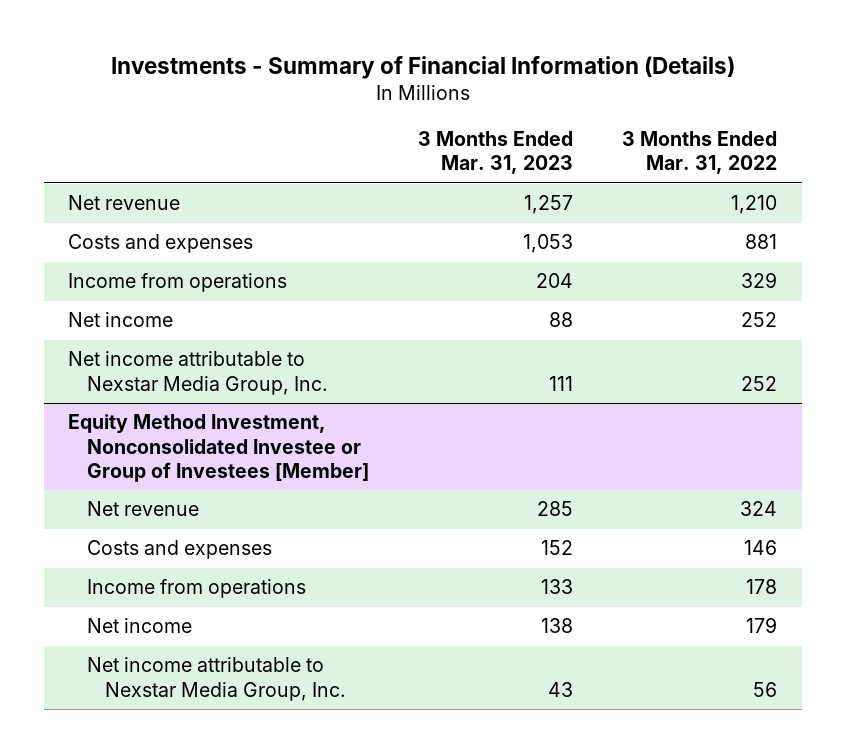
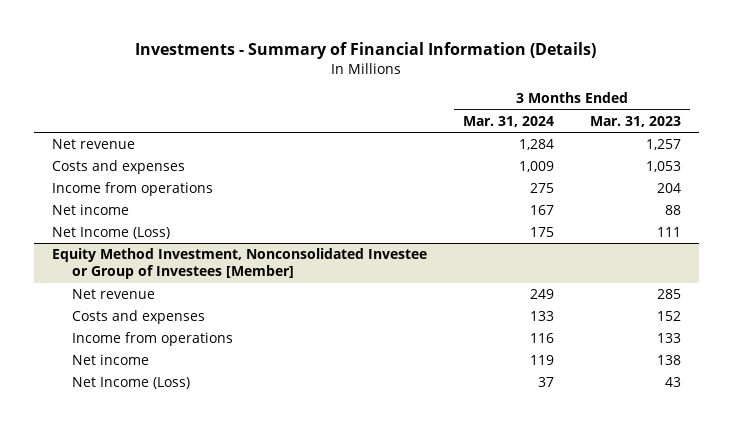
- | 3 Months Ended Mar. 31, 2023 | 3 Months Ended Mar. 31, 2022
+ | 3 Months Ended Mar. 31, 2024 | 3 Months Ended Mar. 31, 2023
- Net income attributable to Nexstar Media Group, Inc. | 111 | 252
+ Net Income (Loss) | 175 | 111
@ Equity Method Investment, Nonconsolidated Investee or Group of Investees [Member]
- Net income attributable to Nexstar Media Group, Inc. | 43 | 56
+ Net Income (Loss) | 37 | 43

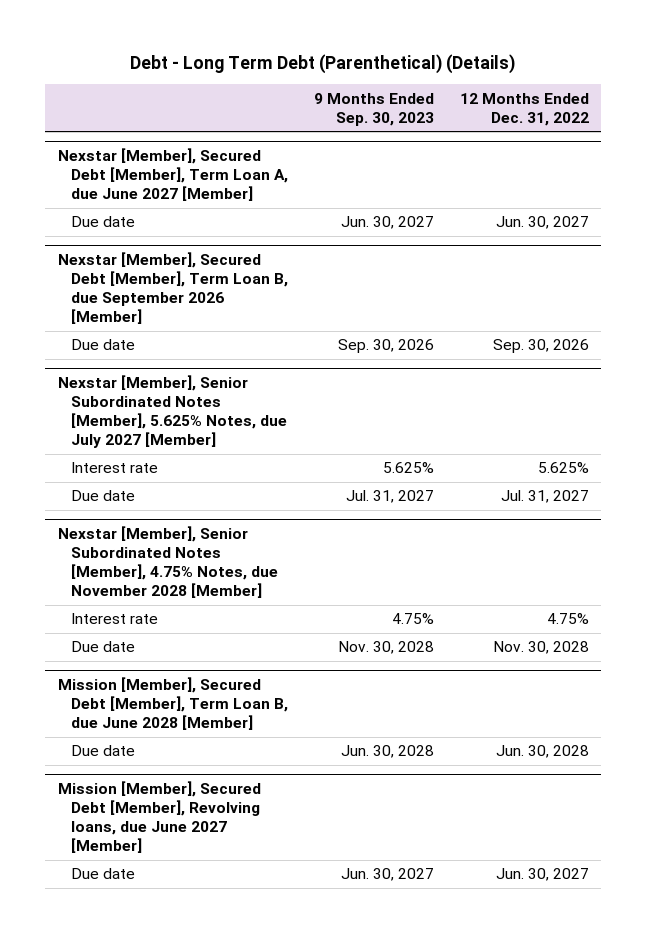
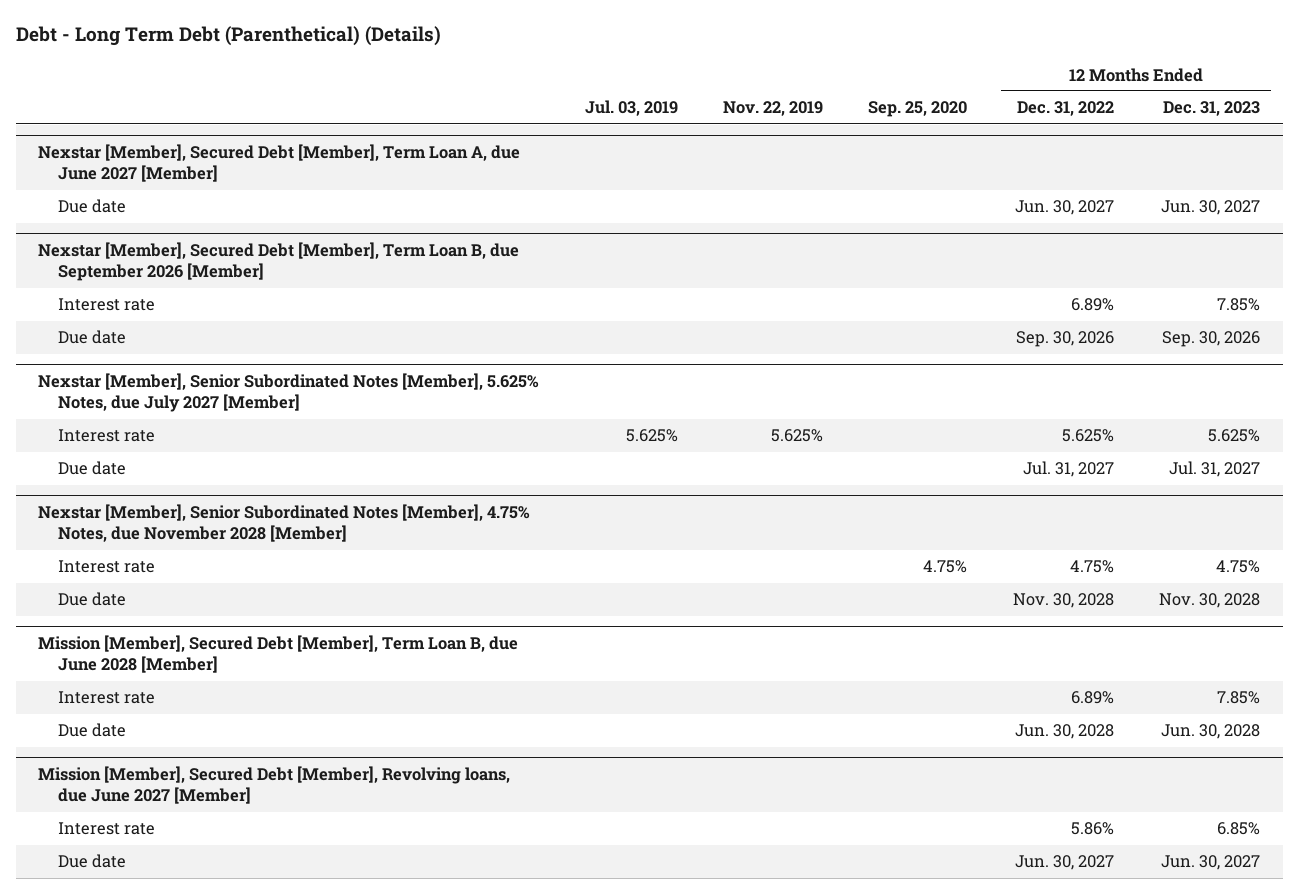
- | 9 Months Ended Sep. 30, 2023 | 12 Months Ended Dec. 31, 2022
+ | Jul. 03, 2019 | Nov. 22, 2019 | Sep. 25, 2020 | 12 Months Ended Dec. 31, 2022 | 12 Months Ended Dec. 31, 2023
@ Nexstar [Member], Secured Debt [Member], Term Loan B, due September 2026 [Member]
+ Interest rate | | | | 6.89% | 7.85%
@ Mission [Member], Secured Debt [Member], Term Loan B, due June 2028 [Member]
+ Interest rate | | | | 6.89% | 7.85%
@ Mission [Member], Secured Debt [Member], Revolving loans, due June 2027 [Member]
+ Interest rate | | | | 5.86% | 6.85%

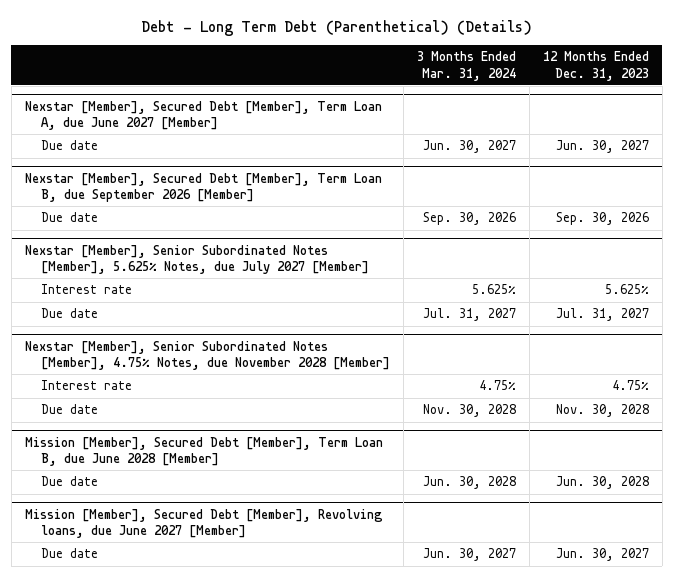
- | Jul. 03, 2019 | Nov. 22, 2019 | Sep. 25, 2020 | 12 Months Ended Dec. 31, 2022 | 12 Months Ended Dec. 31, 2023
+ | 3 Months Ended Mar. 31, 2024 | 12 Months Ended Dec. 31, 2023
@ Nexstar [Member], Secured Debt [Member], Term Loan B, due September 2026 [Member]
- Interest rate | | | | 6.89% | 7.85%
@ Mission [Member], Secured Debt [Member], Term Loan B, due June 2028 [Member]
- Interest rate | | | | 6.89% | 7.85%
@ Mission [Member], Secured Debt [Member], Revolving loans, due June 2027 [Member]
- Interest rate | | | | 5.86% | 6.85%

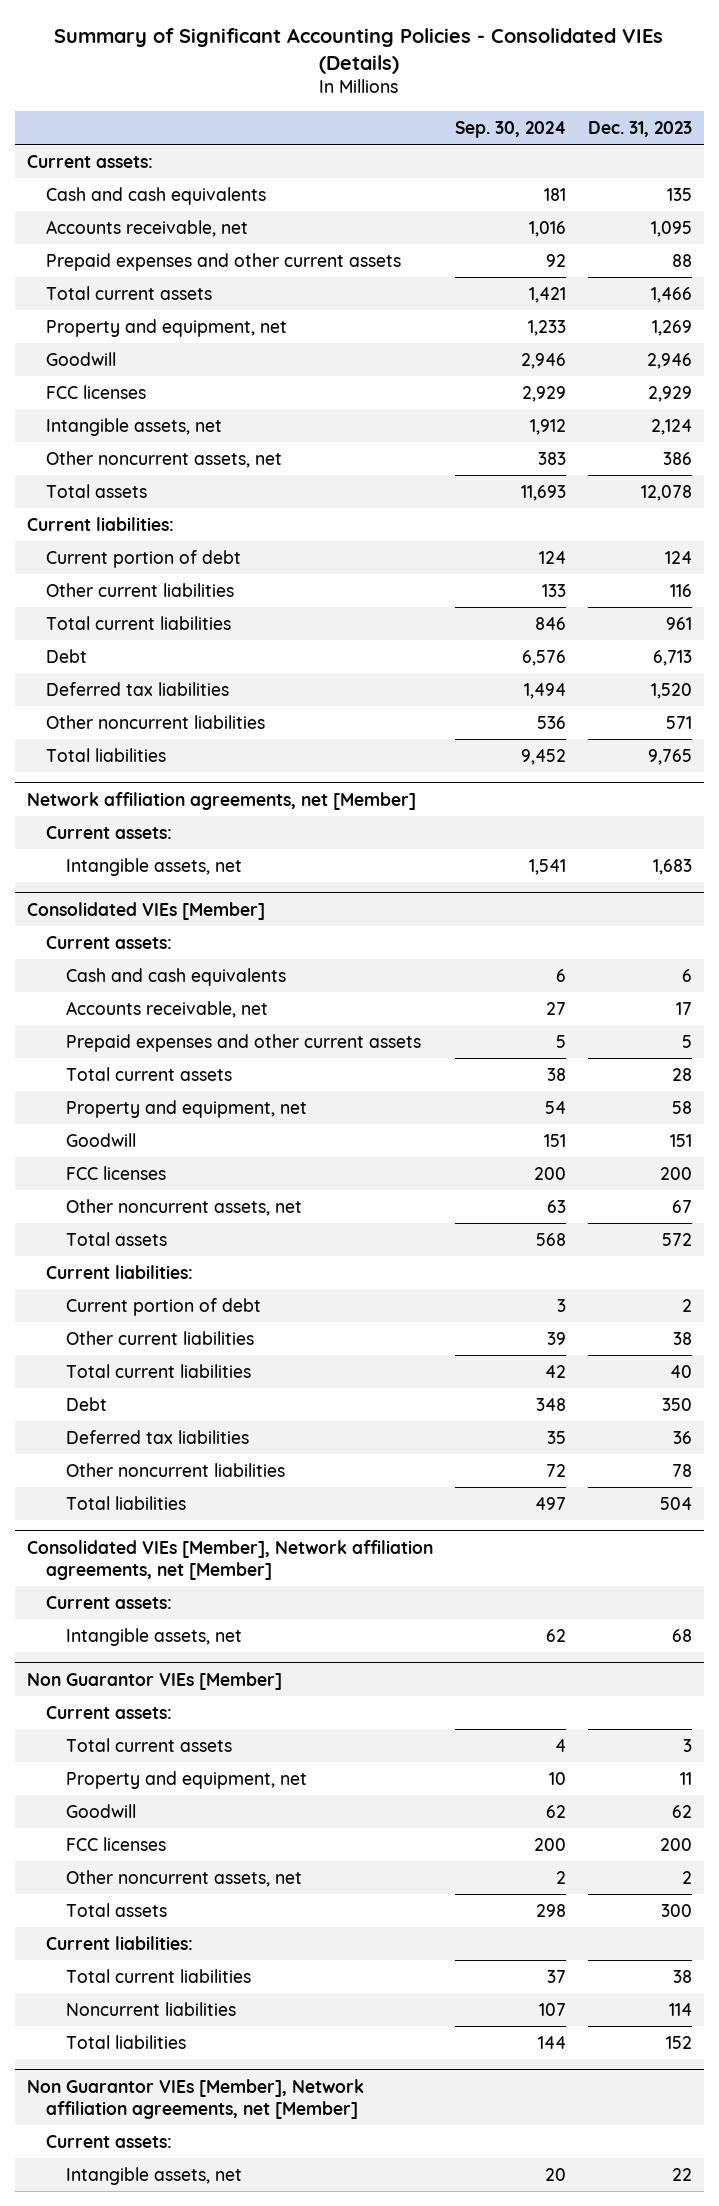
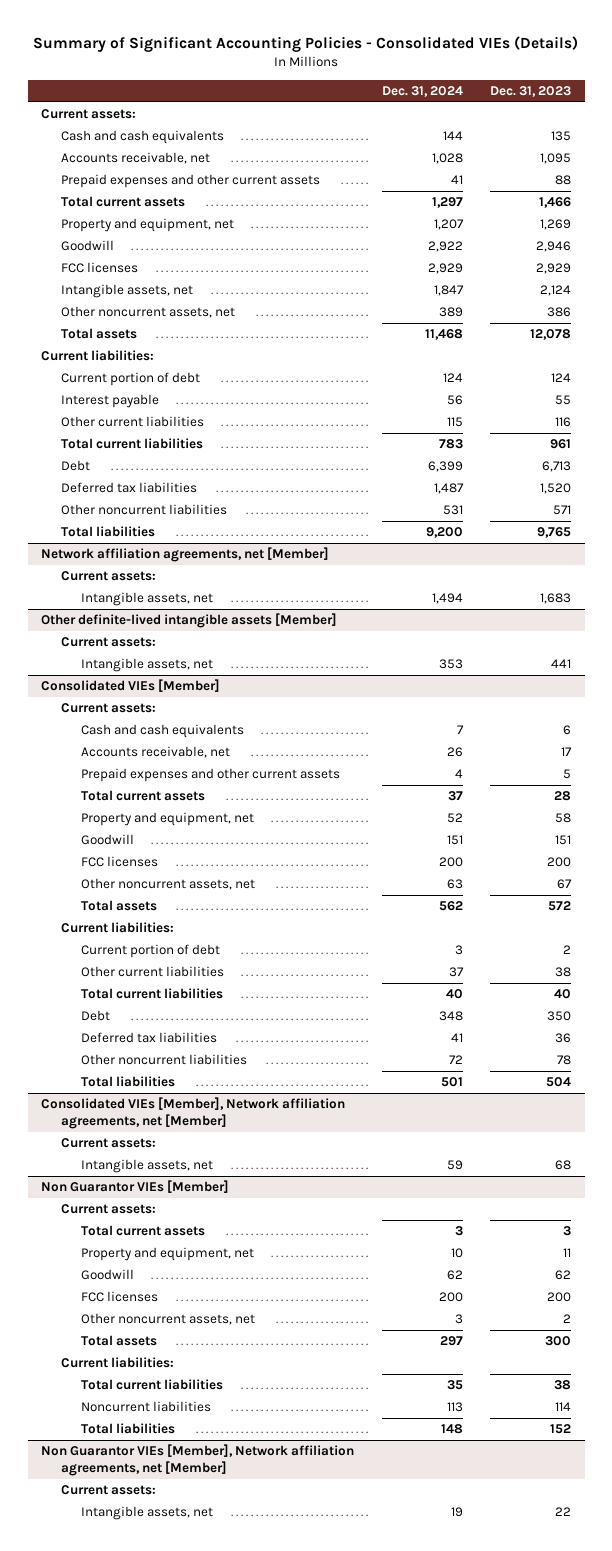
- | Sep. 30, 2024 | Dec. 31, 2023
+ | Dec. 31, 2024 | Dec. 31, 2023
+ Interest payable | 56 | 55
+ Other definite-lived intangible assets [Member]
+ Current assets:
+ Intangible assets, net | 353 | 441

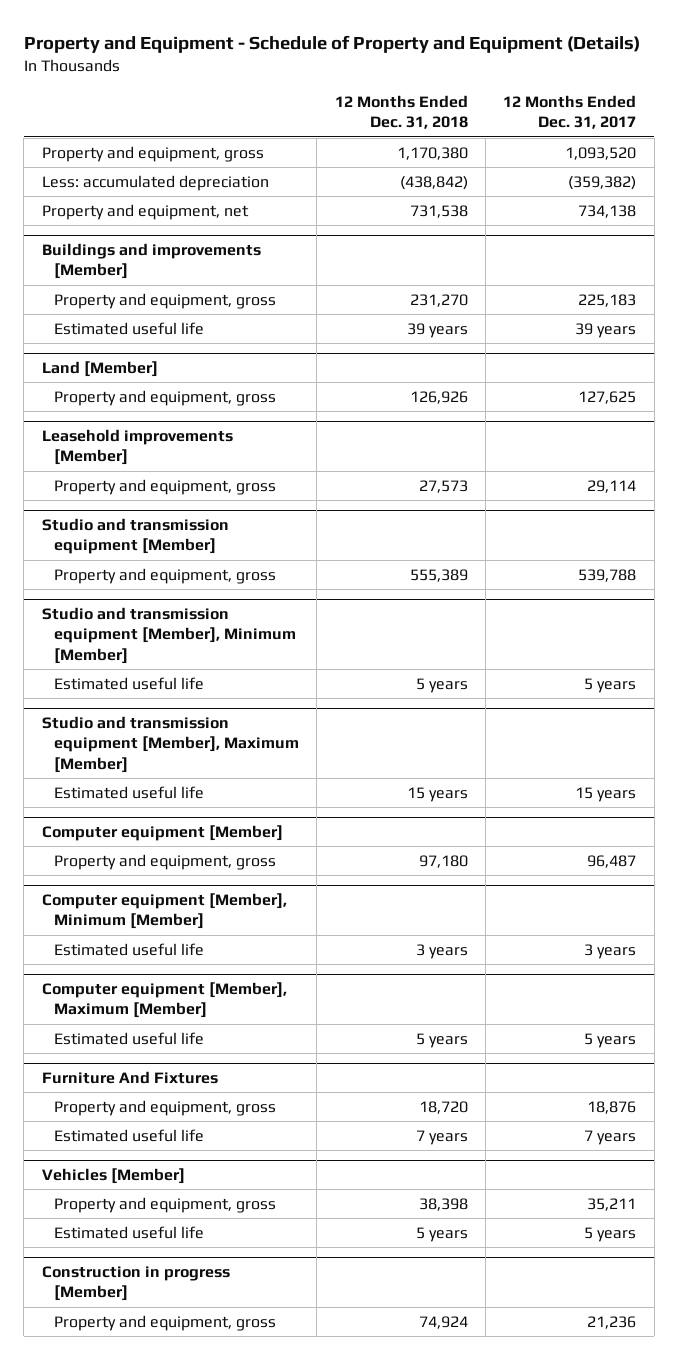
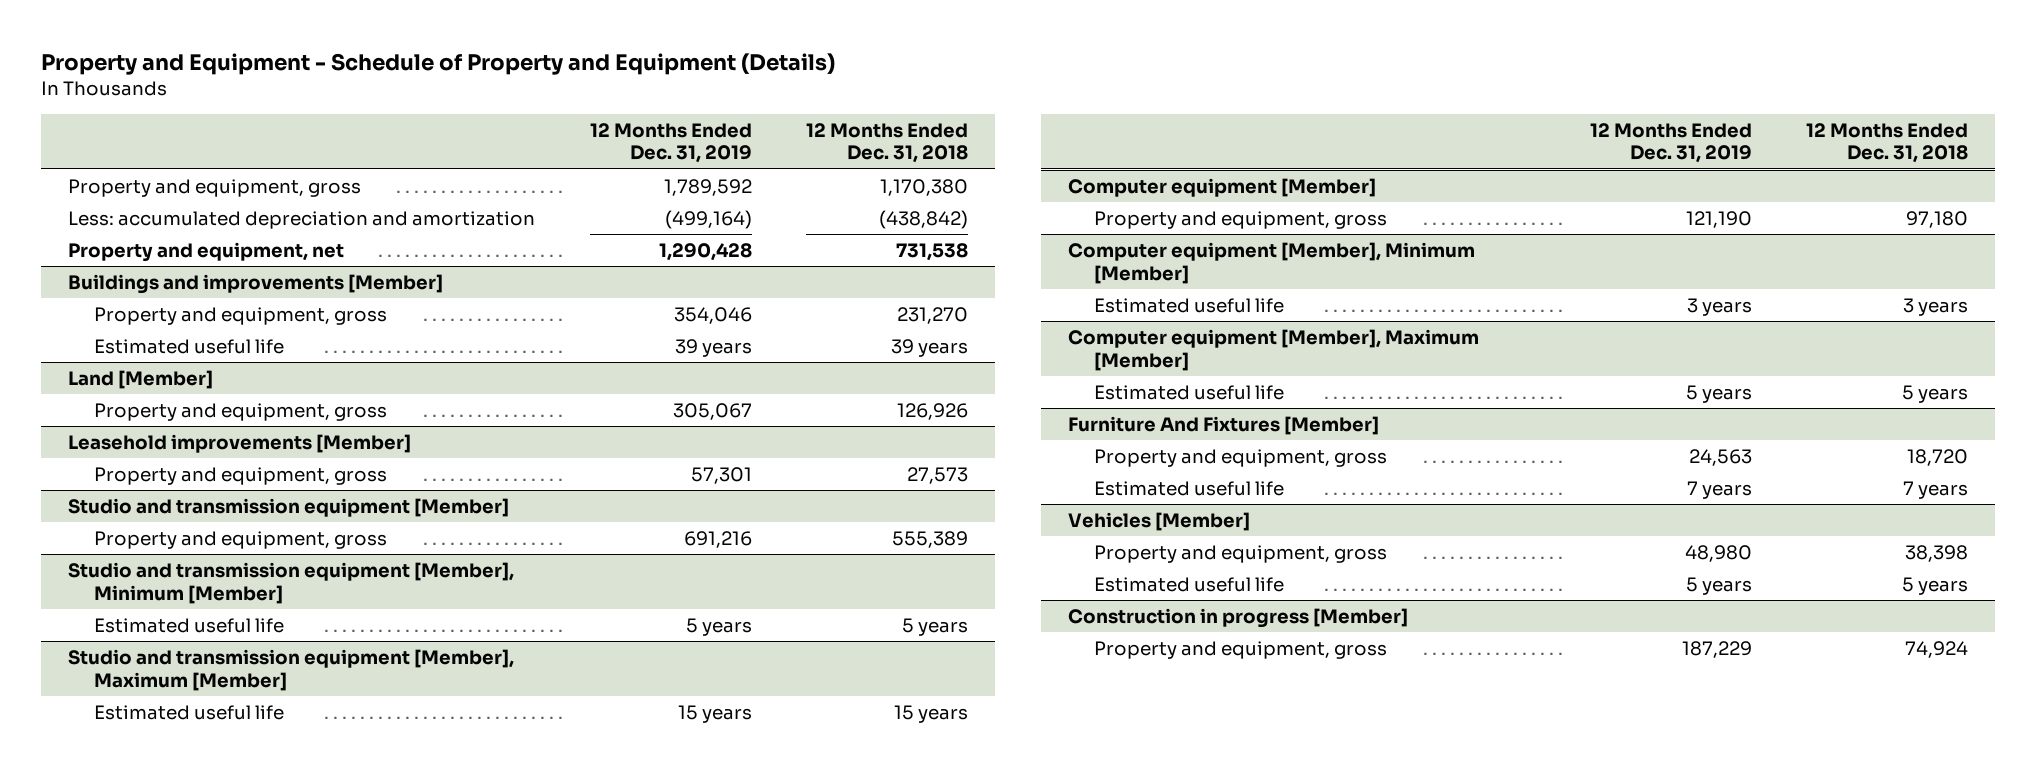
- | 12 Months Ended Dec. 31, 2018 | 12 Months Ended Dec. 31, 2017
+ | 12 Months Ended Dec. 31, 2019 | 12 Months Ended Dec. 31, 2018
- Less: accumulated depreciation | (438,842) | (359,382)
+ Less: accumulated depreciation and amortization | (499,164) | (438,842)
- Furniture And Fixtures
+ Furniture And Fixtures [Member]

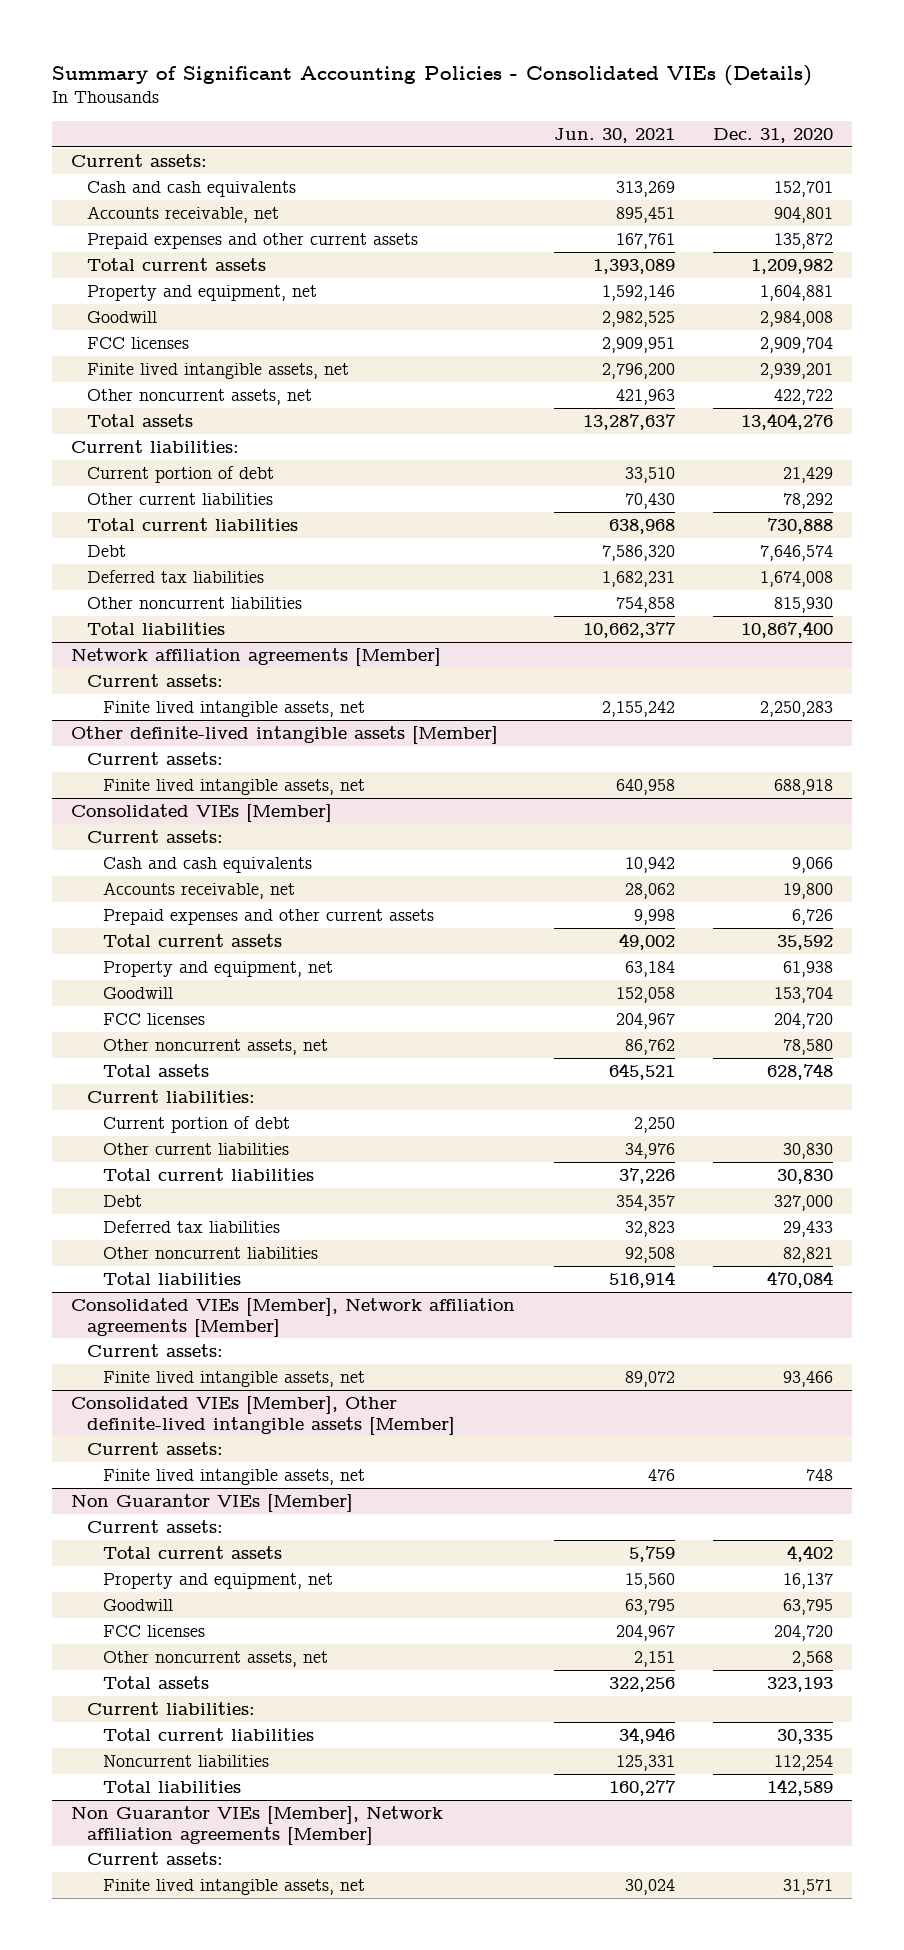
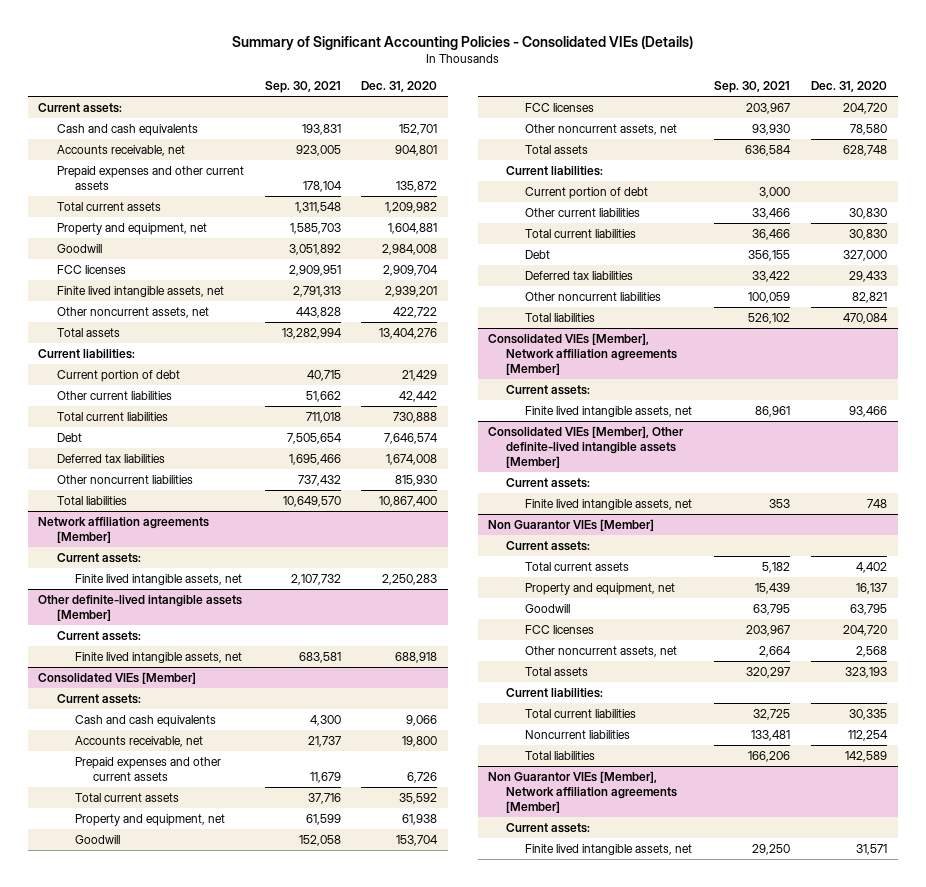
- | Jun. 30, 2021 | Dec. 31, 2020
+ | Sep. 30, 2021 | Dec. 31, 2020
- Other current liabilities | 70,430 | 78,292
+ Other current liabilities | 51,662 | 42,442

